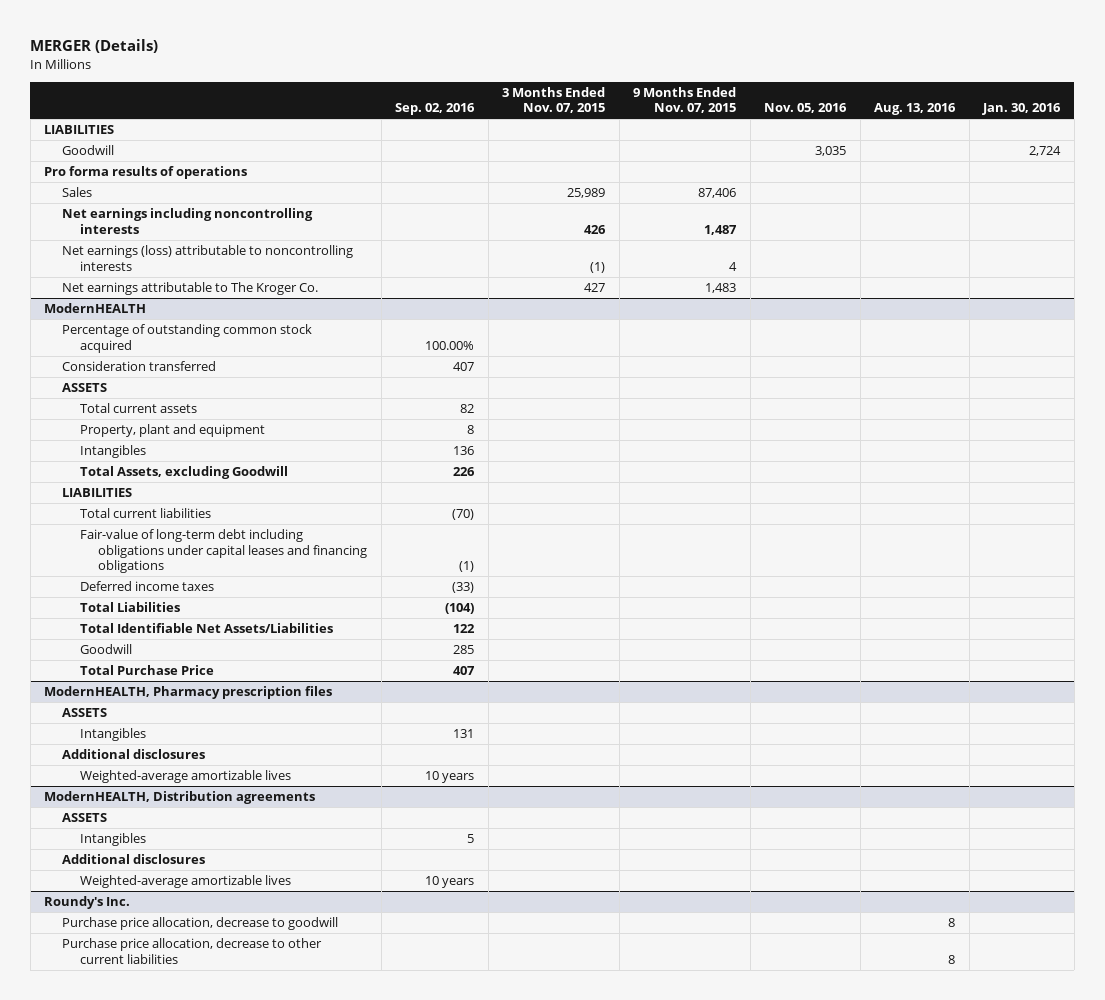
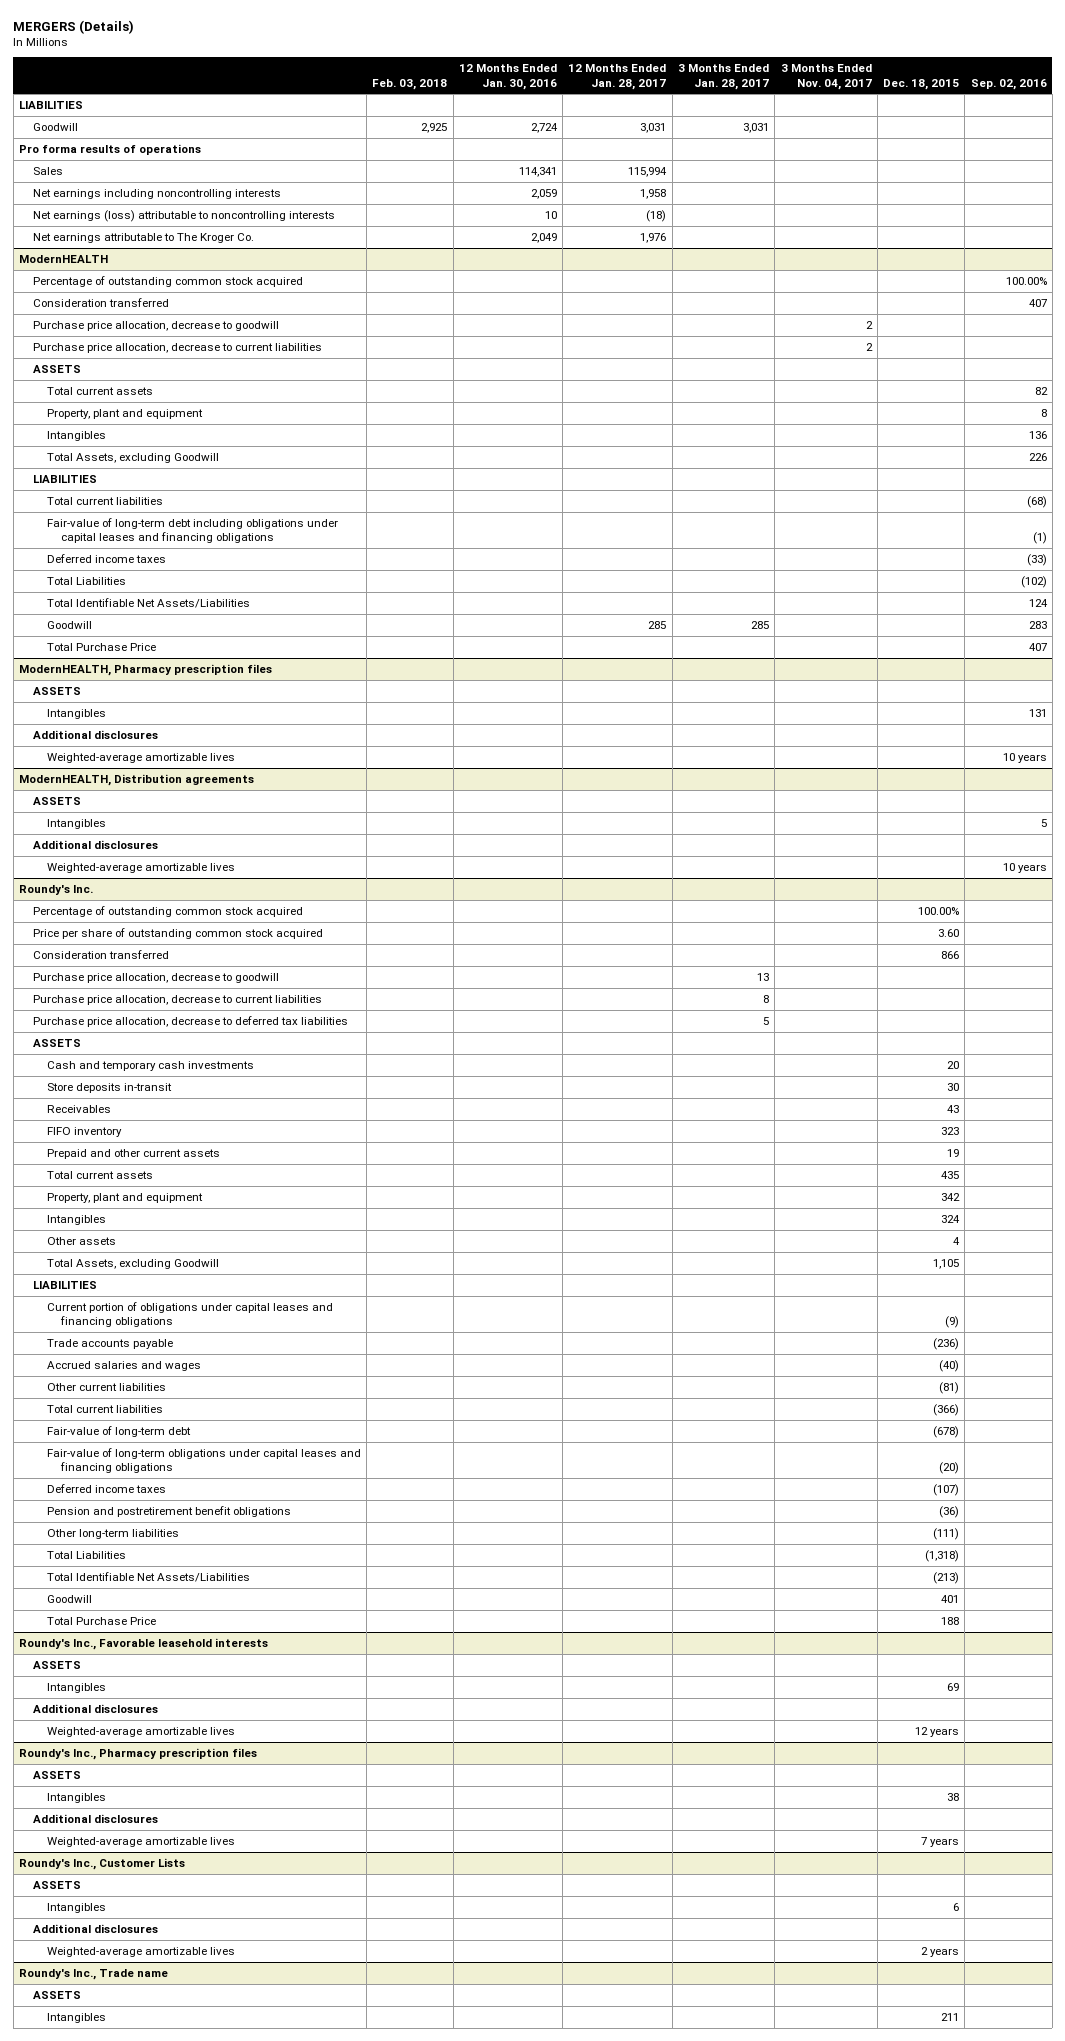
- MERGER (Details)
+ MERGERS (Details)
- | Sep. 02, 2016 | 3 Months Ended Nov. 07, 2015 | 9 Months Ended Nov. 07, 2015 | Nov. 05, 2016 | Aug. 13, 2016 | Jan. 30, 2016
+ | Feb. 03, 2018 | 12 Months Ended Jan. 30, 2016 | 12 Months Ended Jan. 28, 2017 | 3 Months Ended Jan. 28, 2017 | 3 Months Ended Nov. 04, 2017 | Dec. 18, 2015 | Sep. 02, 2016
@ ModernHEALTH
+ Purchase price allocation, decrease to goodwill | | | | | 2 | |
+ Purchase price allocation, decrease to current liabilities | | | | | 2 | |
- Total current liabilities | (70) | | | | |
+ Total current liabilities | | | | | | | (68)
- Total Liabilities | (104) | | | | |
- Total Identifiable Net Assets/Liabilities | 122 | | | | |
- Goodwill | 285 | | | | |
+ Total Liabilities | | | | | | | (102)
+ Total Identifiable Net Assets/Liabilities | | | | | | | 124
+ Goodwill | | | 285 | 285 | | | 283
@ Roundy's Inc.
+ Percentage of outstanding common stock acquired | | | | | | 100.00% |
+ Price per share of outstanding common stock acquired | | | | | | 3.60 |
+ Consideration transferred | | | | | | 866 |
- Purchase price allocation, decrease to other current liabilities | | | | | 8 |
+ Purchase price allocation, decrease to current liabilities | | | | 8 | | |
+ Purchase price allocation, decrease to deferred tax liabilities | | | | 5 | | |
+ ASSETS
+ Cash and temporary cash investments | | | | | | 20 |
+ Store deposits in-transit | | | | | | 30 |
+ Receivables | | | | | | 43 |
+ FIFO inventory | | | | | | 323 |
+ Prepaid and other current assets | | | | | | 19 |
+ Total current assets | | | | | | 435 |
+ Property, plant and equipment | | | | | | 342 |
+ Intangibles | | | | | | 324 |
+ Other assets | | | | | | 4 |
+ Total Assets, excluding Goodwill | | | | | | 1,105 |
+ LIABILITIES
+ Current portion of obligations under capital leases and financing obligations | | | | | | (9) |
+ Trade accounts payable | | | | | | (236) |
+ Accrued salaries and wages | | | | | | (40) |
+ Other current liabilities | | | | | | (81) |
+ Total current liabilities | | | | | | (366) |
+ Fair-value of long-term debt | | | | | | (678) |
+ Fair-value of long-term obligations under capital leases and financing obligations | | | | | | (20) |
+ Deferred income taxes | | | | | | (107) |
+ Pension and postretirement benefit obligations | | | | | | (36) |
+ Other long-term liabilities | | | | | | (111) |
+ Total Liabilities | | | | | | (1,318) |
+ Total Identifiable Net Assets/Liabilities | | | | | | (213) |
+ Goodwill | | | | | | 401 |
+ Total Purchase Price | | | | | | 188 |
+ Roundy's Inc., Favorable leasehold interests
+ ASSETS
+ Intangibles | | | | | | 69 |
+ Additional disclosures
+ Weighted-average amortizable lives | | | | | | 12 years |
+ Roundy's Inc., Pharmacy prescription files
+ ASSETS
+ Intangibles | | | | | | 38 |
+ Additional disclosures
+ Weighted-average amortizable lives | | | | | | 7 years |
+ Roundy's Inc., Customer Lists
+ ASSETS
+ Intangibles | | | | | | 6 |
+ Additional disclosures
+ Weighted-average amortizable lives | | | | | | 2 years |
+ Roundy's Inc., Trade name
+ ASSETS
+ Intangibles | | | | | | 211 |

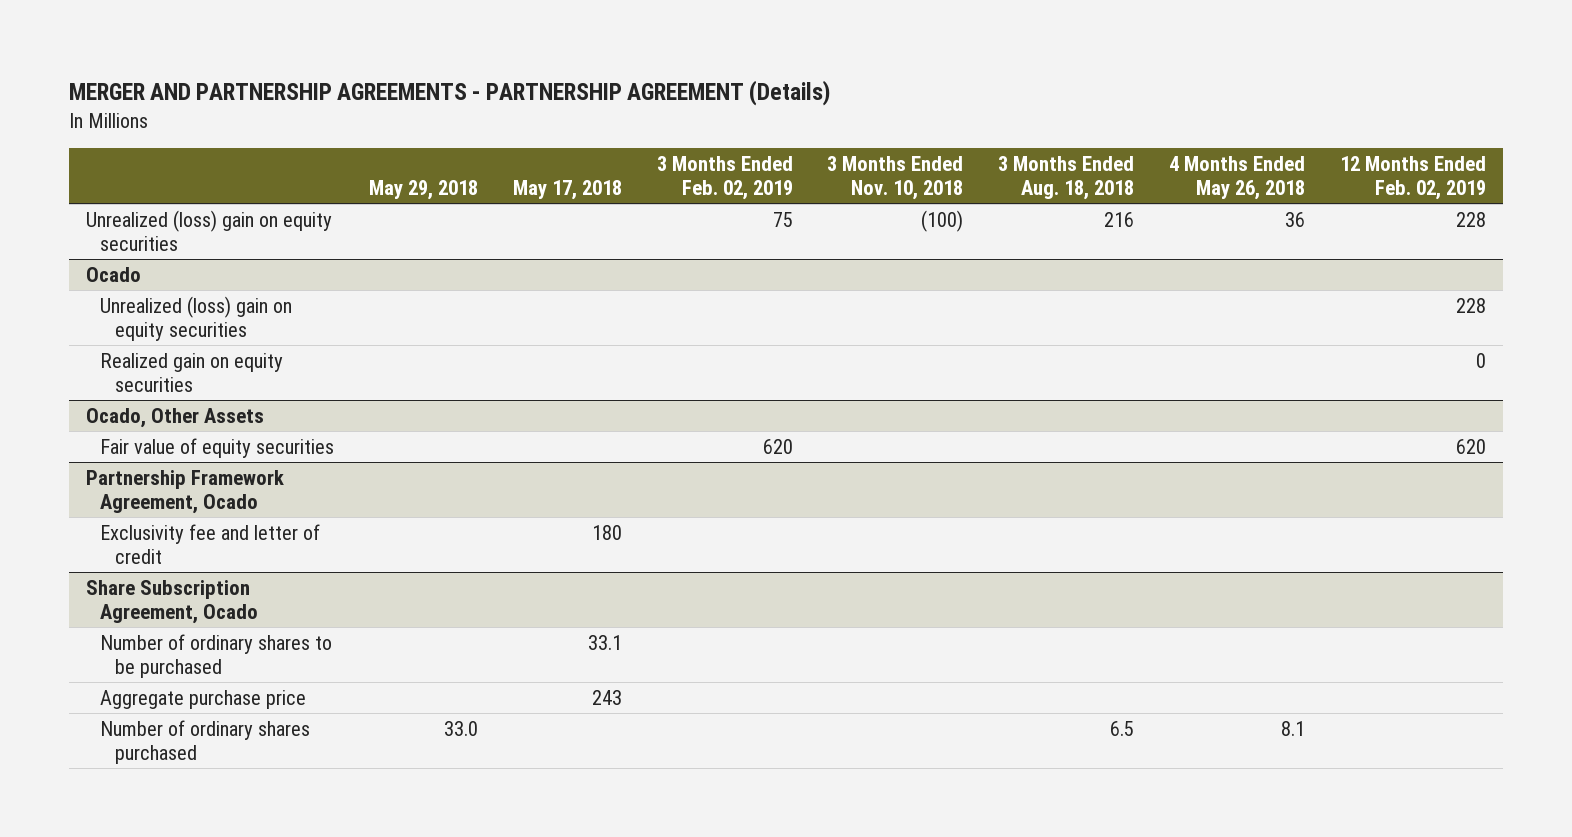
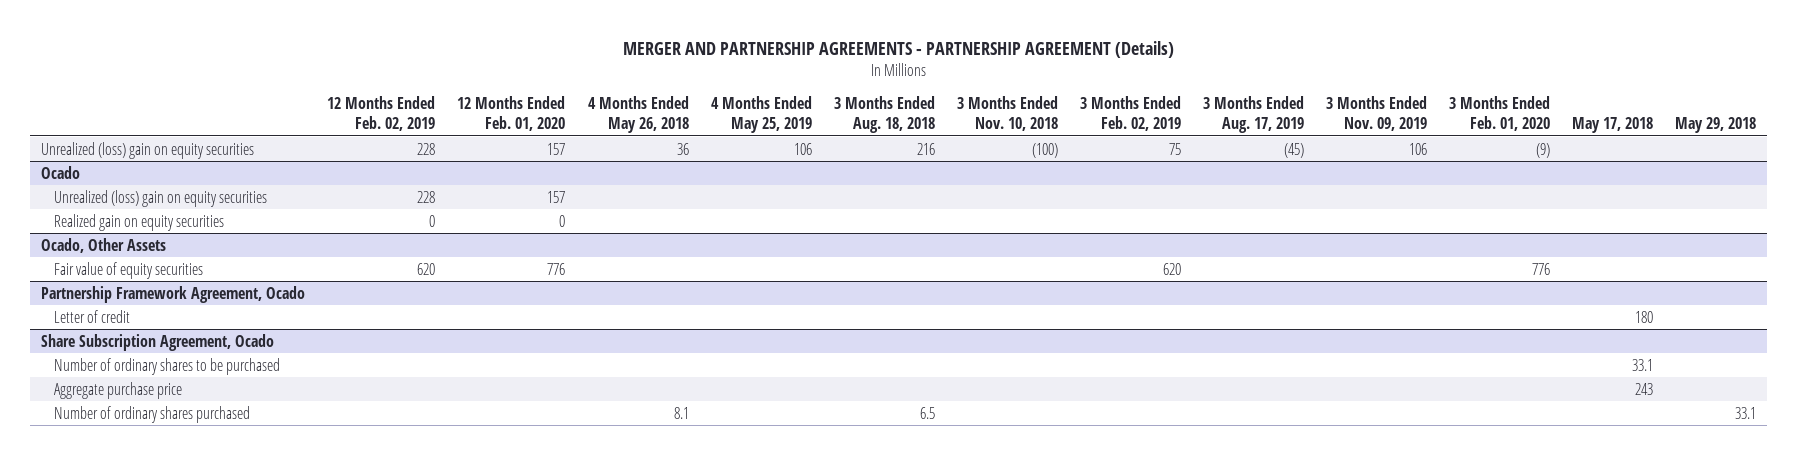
- | May 29, 2018 | May 17, 2018 | 3 Months Ended Feb. 02, 2019 | 3 Months Ended Nov. 10, 2018 | 3 Months Ended Aug. 18, 2018 | 4 Months Ended May 26, 2018 | 12 Months Ended Feb. 02, 2019
+ | 12 Months Ended Feb. 02, 2019 | 12 Months Ended Feb. 01, 2020 | 4 Months Ended May 26, 2018 | 4 Months Ended May 25, 2019 | 3 Months Ended Aug. 18, 2018 | 3 Months Ended Nov. 10, 2018 | 3 Months Ended Feb. 02, 2019 | 3 Months Ended Aug. 17, 2019 | 3 Months Ended Nov. 09, 2019 | 3 Months Ended Feb. 01, 2020 | May 17, 2018 | May 29, 2018
@ Partnership Framework Agreement, Ocado
- Exclusivity fee and letter of credit | | 180 | | | | |
+ Letter of credit | | | | | | | | | | | 180 |
@ Share Subscription Agreement, Ocado
- Number of ordinary shares purchased | 33.0 | | | | 6.5 | 8.1 |
+ Number of ordinary shares purchased | | | 8.1 | | 6.5 | | | | | | | 33.1

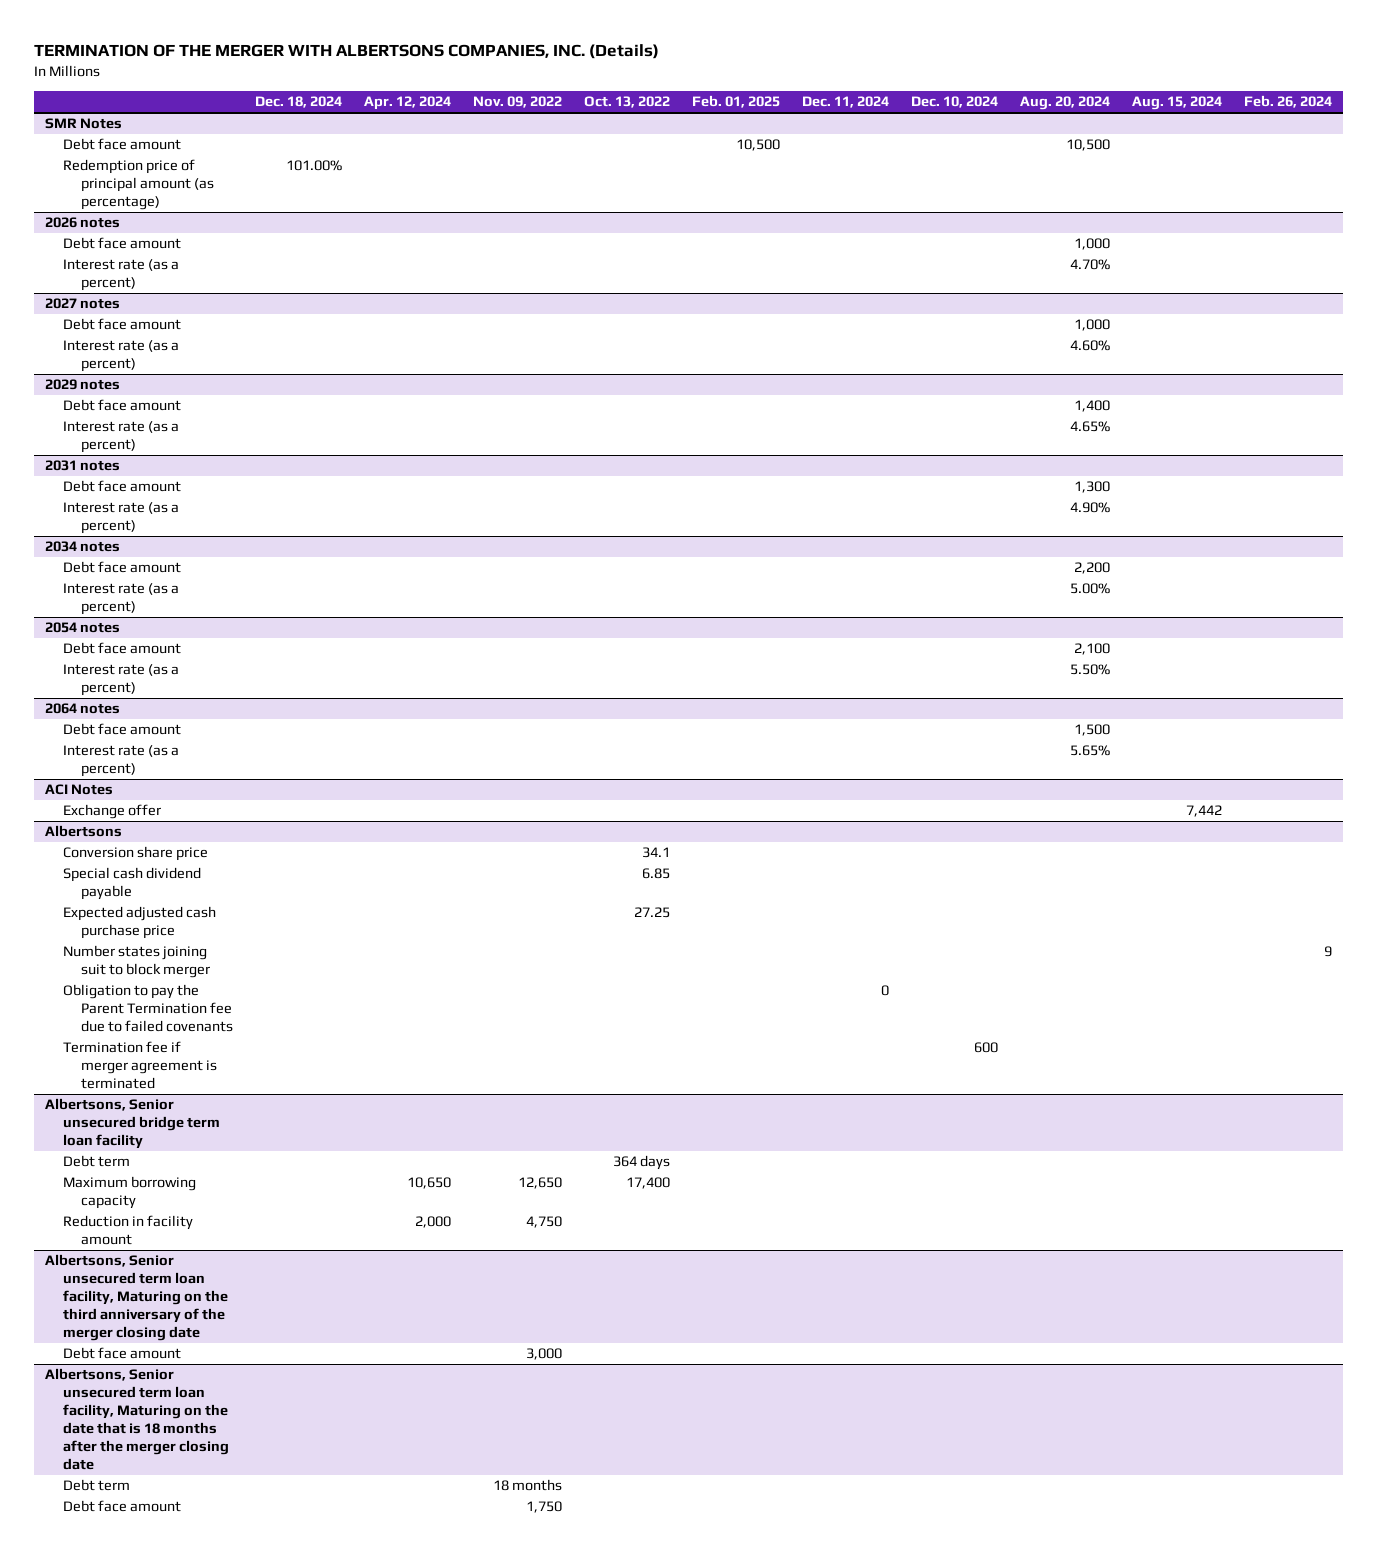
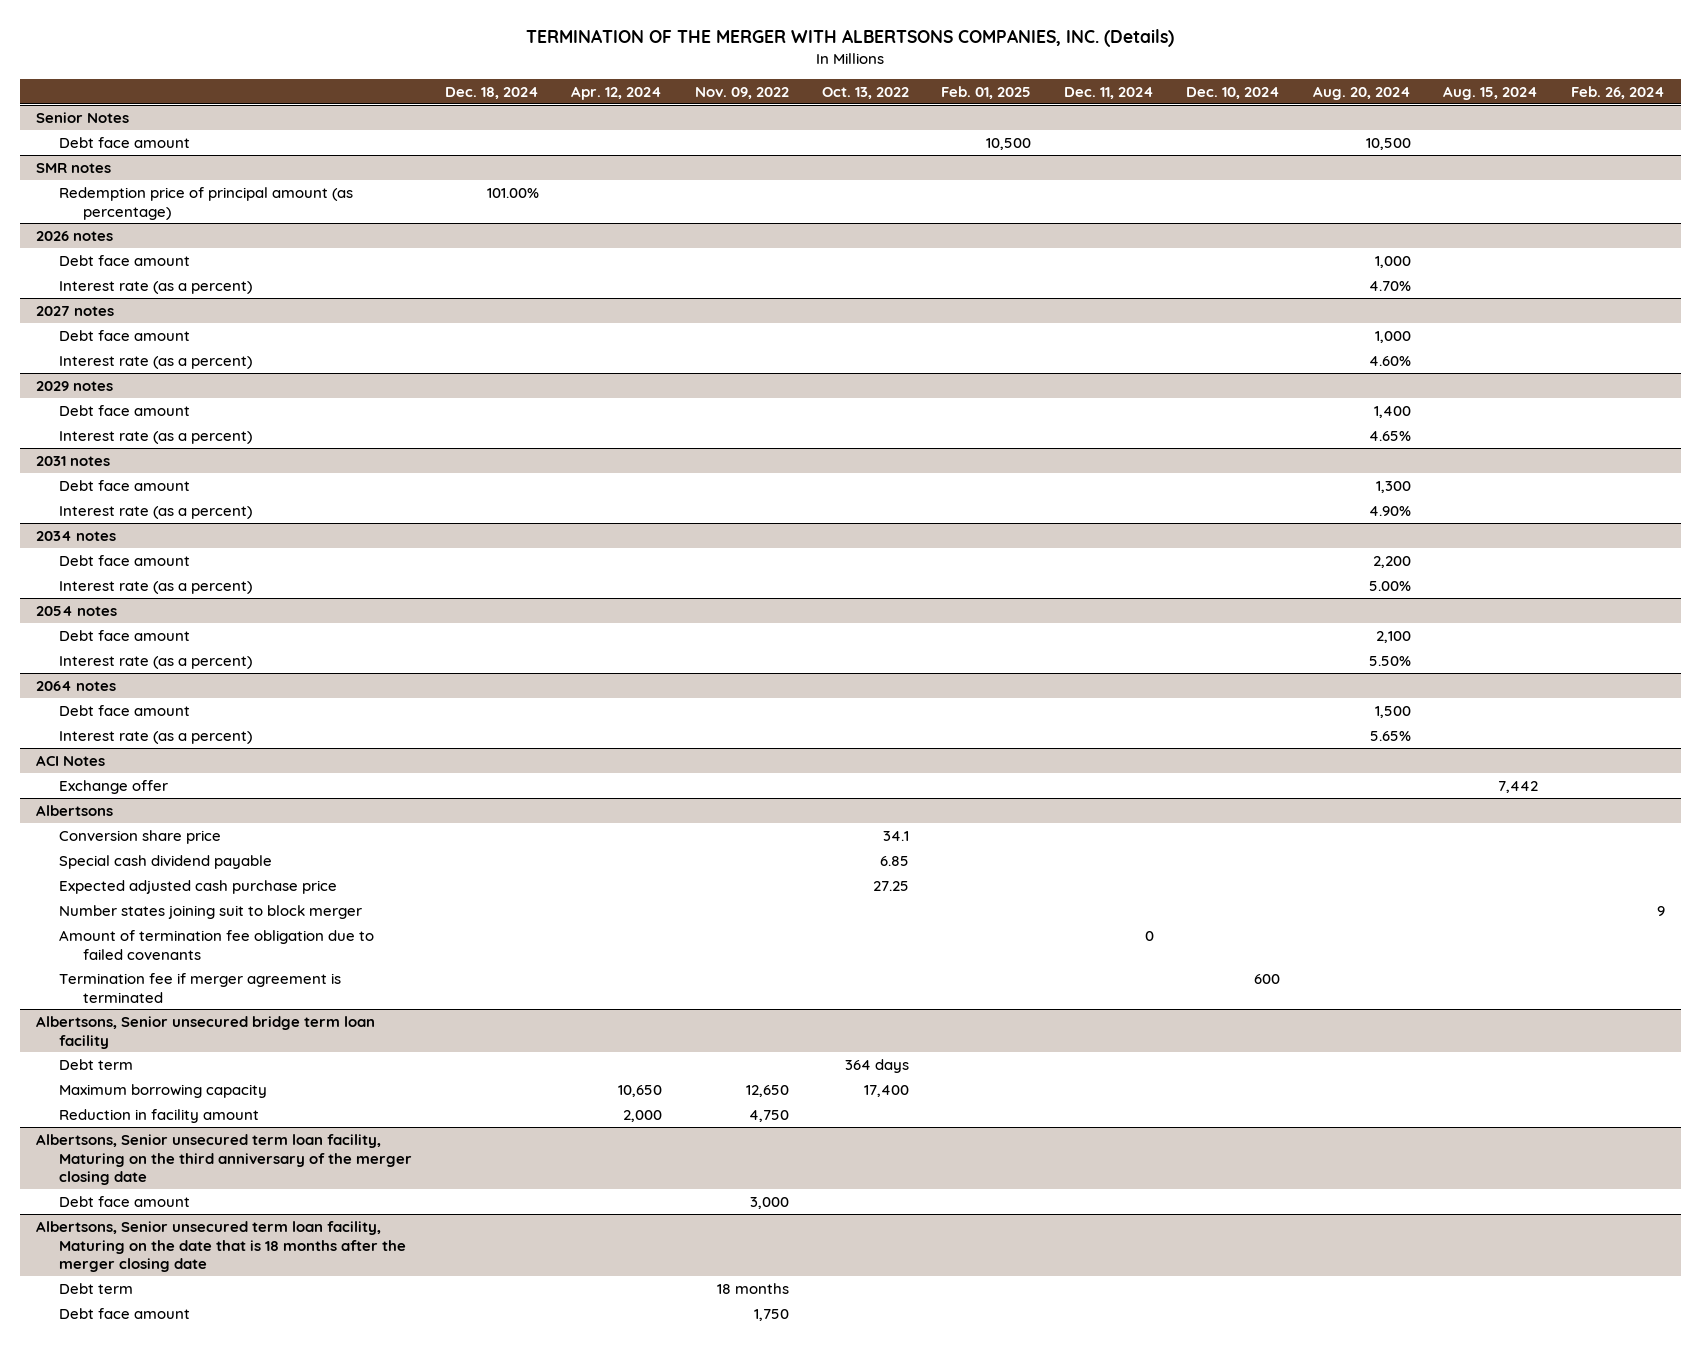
- SMR Notes
+ Senior Notes
- Redemption price of principal amount (as percentage) | 101.00% | | | | | | | | |
+ SMR notes
+ Redemption price of principal amount (as percentage) | 101.00% | | | | | | | | |
@ Albertsons
- Obligation to pay the Parent Termination fee due to failed covenants | | | | | | 0 | | | |
+ Amount of termination fee obligation due to failed covenants | | | | | | 0 | | | |

